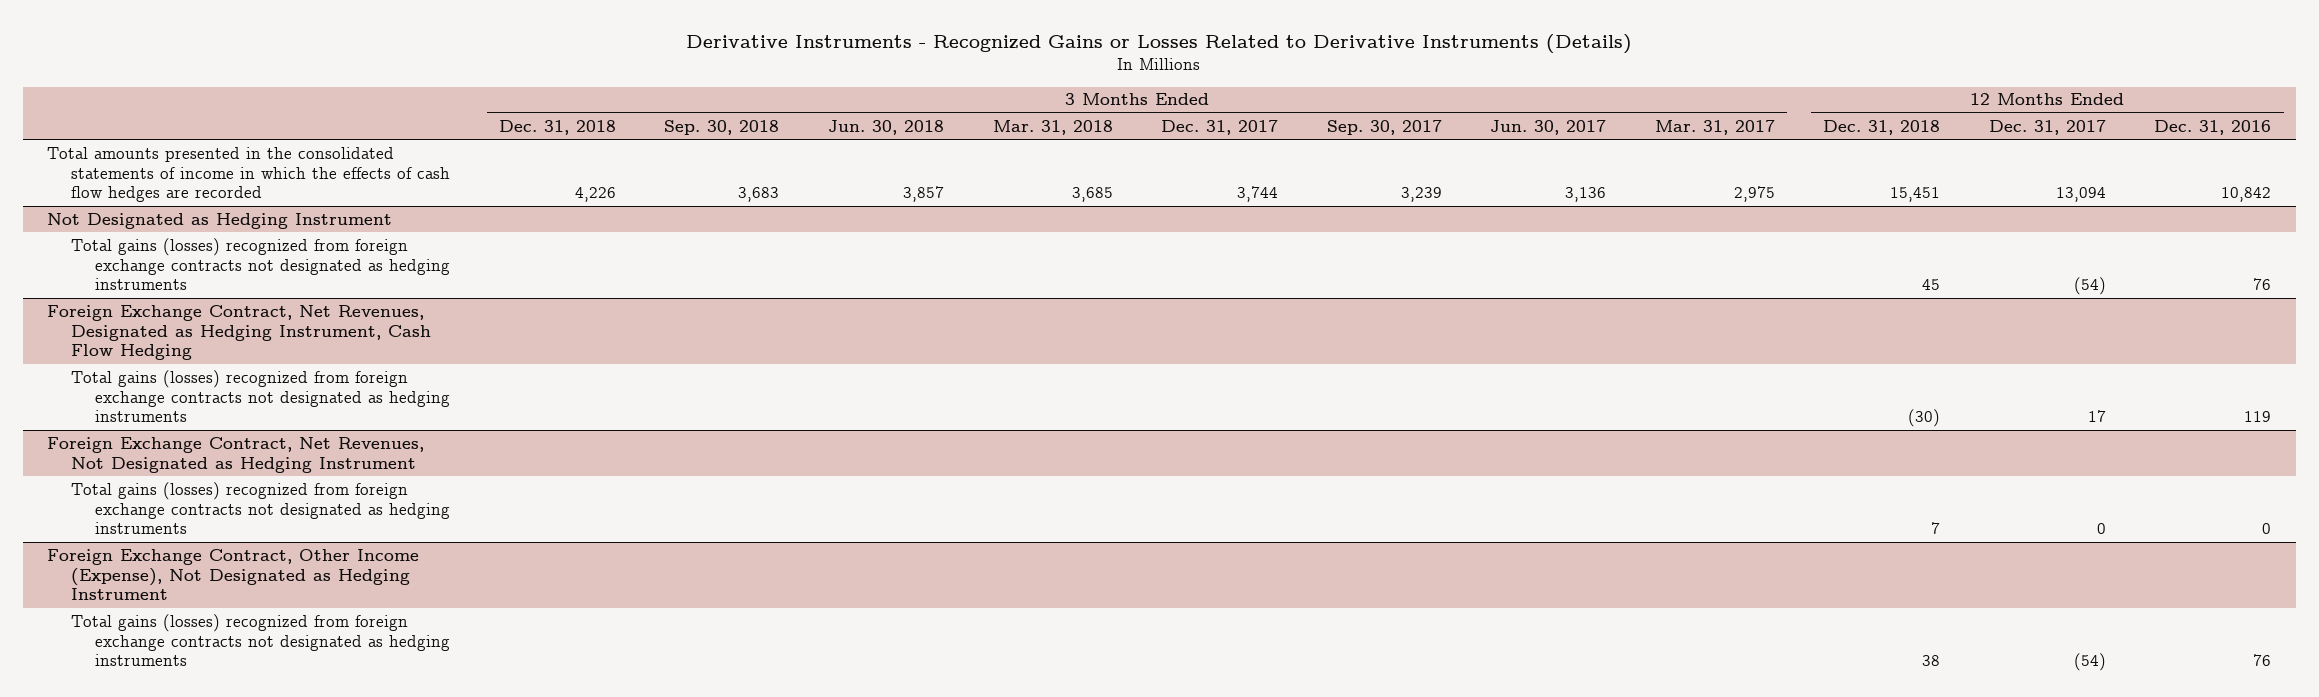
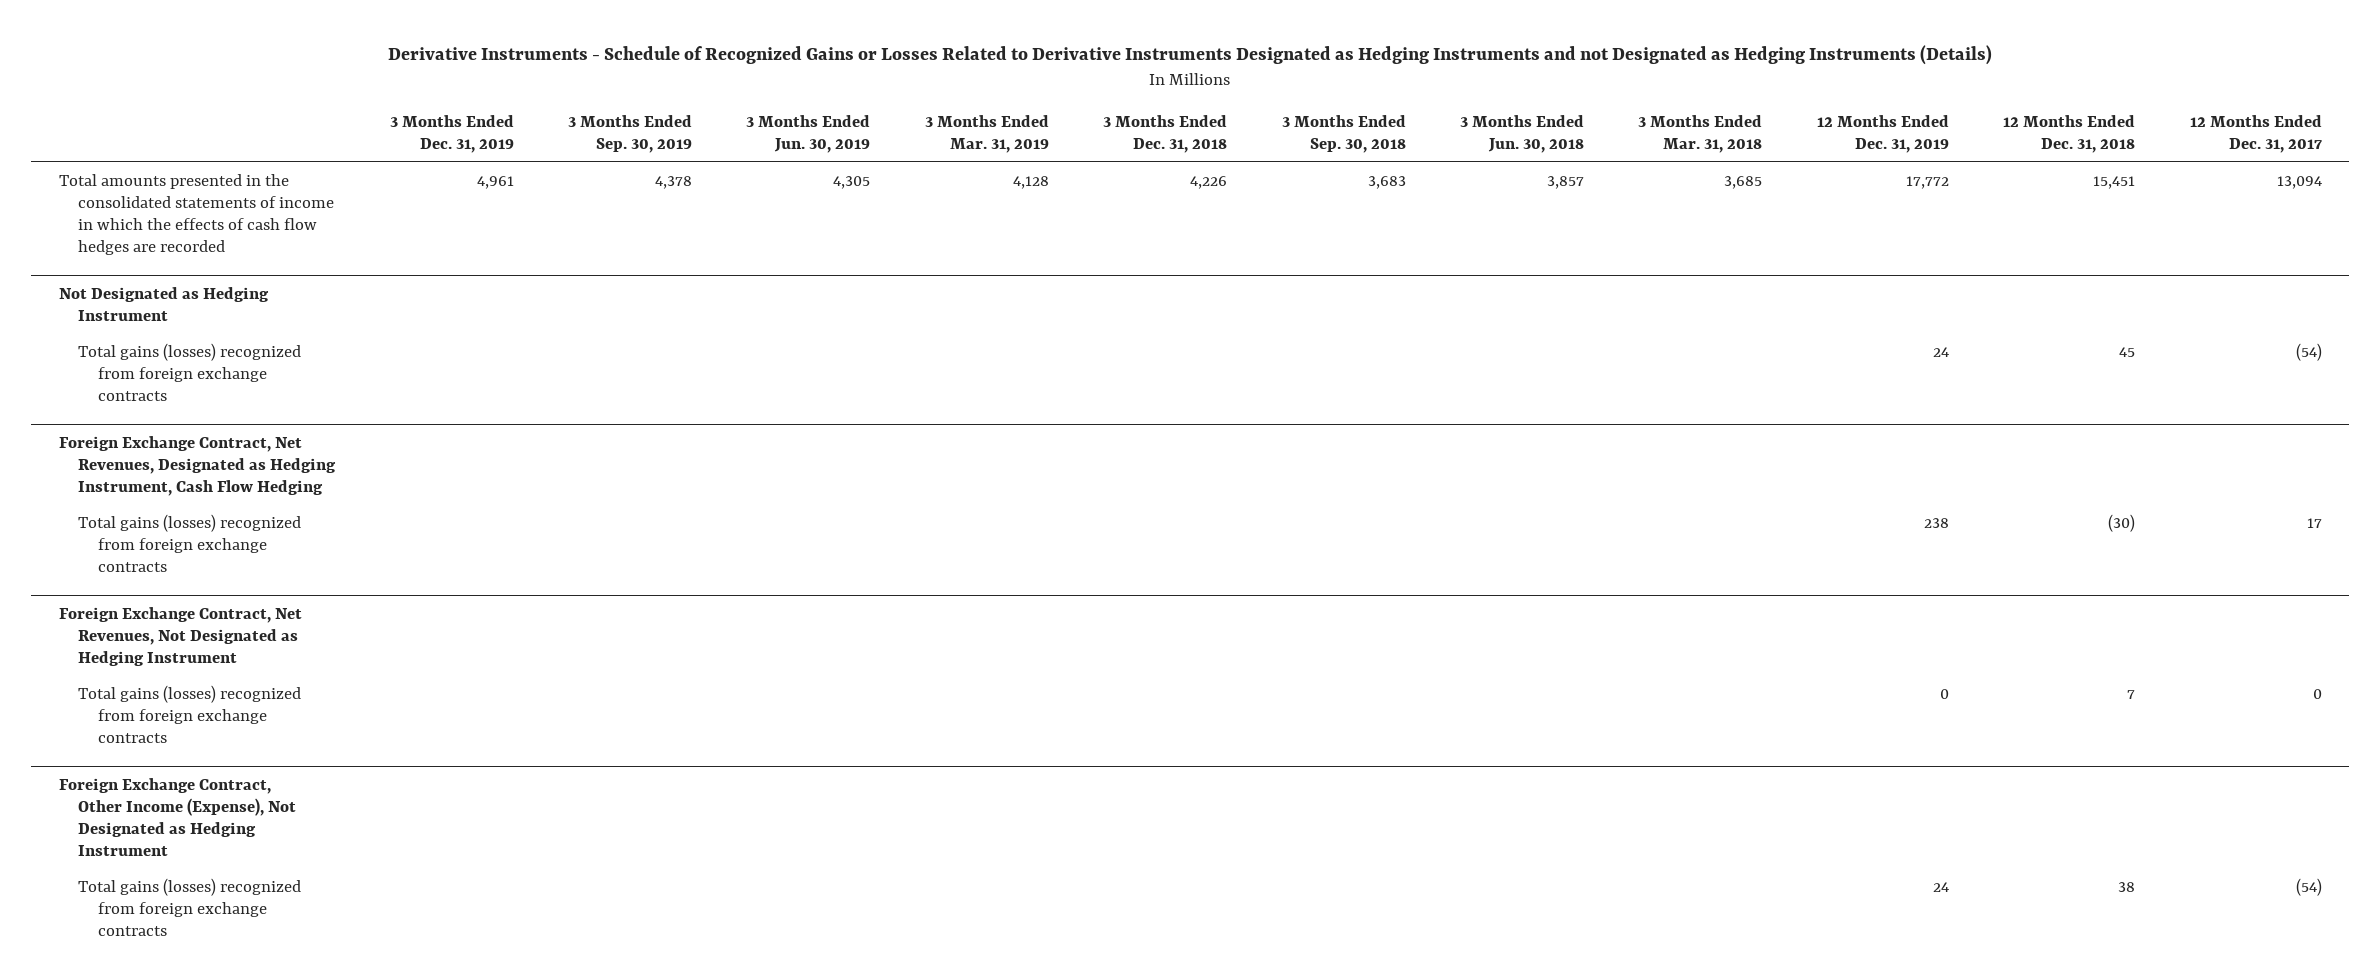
- Derivative Instruments - Recognized Gains or Losses Related to Derivative Instruments (Details)
+ Derivative Instruments - Schedule of Recognized Gains or Losses Related to Derivative Instruments Designated as Hedging Instruments and not Designated as Hedging Instruments (Details)
- | 3 Months Ended Dec. 31, 2018 | 3 Months Ended Sep. 30, 2018 | 3 Months Ended Jun. 30, 2018 | 3 Months Ended Mar. 31, 2018 | 3 Months Ended Dec. 31, 2017 | 3 Months Ended Sep. 30, 2017 | 3 Months Ended Jun. 30, 2017 | 3 Months Ended Mar. 31, 2017 | 12 Months Ended Dec. 31, 2018 | 12 Months Ended Dec. 31, 2017 | 12 Months Ended Dec. 31, 2016
+ | 3 Months Ended Dec. 31, 2019 | 3 Months Ended Sep. 30, 2019 | 3 Months Ended Jun. 30, 2019 | 3 Months Ended Mar. 31, 2019 | 3 Months Ended Dec. 31, 2018 | 3 Months Ended Sep. 30, 2018 | 3 Months Ended Jun. 30, 2018 | 3 Months Ended Mar. 31, 2018 | 12 Months Ended Dec. 31, 2019 | 12 Months Ended Dec. 31, 2018 | 12 Months Ended Dec. 31, 2017
@ Not Designated as Hedging Instrument
- Total gains (losses) recognized from foreign exchange contracts not designated as hedging instruments | | | | | | | | | 45 | (54) | 76
+ Total gains (losses) recognized from foreign exchange contracts | | | | | | | | | 24 | 45 | (54)
@ Foreign Exchange Contract, Net Revenues, Designated as Hedging Instrument, Cash Flow Hedging
- Total gains (losses) recognized from foreign exchange contracts not designated as hedging instruments | | | | | | | | | (30) | 17 | 119
+ Total gains (losses) recognized from foreign exchange contracts | | | | | | | | | 238 | (30) | 17
@ Foreign Exchange Contract, Net Revenues, Not Designated as Hedging Instrument
- Total gains (losses) recognized from foreign exchange contracts not designated as hedging instruments | | | | | | | | | 7 | 0 | 0
+ Total gains (losses) recognized from foreign exchange contracts | | | | | | | | | 0 | 7 | 0
@ Foreign Exchange Contract, Other Income (Expense), Not Designated as Hedging Instrument
- Total gains (losses) recognized from foreign exchange contracts not designated as hedging instruments | | | | | | | | | 38 | (54) | 76
+ Total gains (losses) recognized from foreign exchange contracts | | | | | | | | | 24 | 38 | (54)

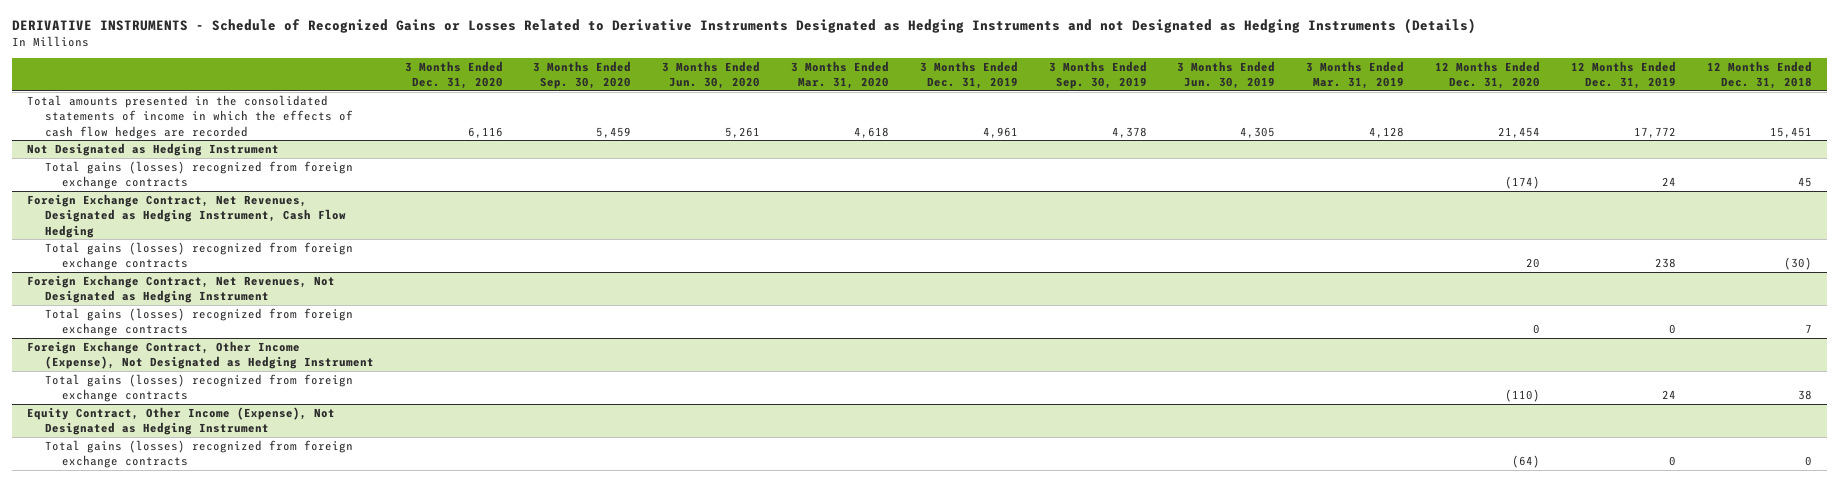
- Derivative Instruments - Schedule of Recognized Gains or Losses Related to Derivative Instruments Designated as Hedging Instruments and not Designated as Hedging Instruments (Details)
+ DERIVATIVE INSTRUMENTS - Schedule of Recognized Gains or Losses Related to Derivative Instruments Designated as Hedging Instruments and not Designated as Hedging Instruments (Details)
- | 3 Months Ended Dec. 31, 2019 | 3 Months Ended Sep. 30, 2019 | 3 Months Ended Jun. 30, 2019 | 3 Months Ended Mar. 31, 2019 | 3 Months Ended Dec. 31, 2018 | 3 Months Ended Sep. 30, 2018 | 3 Months Ended Jun. 30, 2018 | 3 Months Ended Mar. 31, 2018 | 12 Months Ended Dec. 31, 2019 | 12 Months Ended Dec. 31, 2018 | 12 Months Ended Dec. 31, 2017
+ | 3 Months Ended Dec. 31, 2020 | 3 Months Ended Sep. 30, 2020 | 3 Months Ended Jun. 30, 2020 | 3 Months Ended Mar. 31, 2020 | 3 Months Ended Dec. 31, 2019 | 3 Months Ended Sep. 30, 2019 | 3 Months Ended Jun. 30, 2019 | 3 Months Ended Mar. 31, 2019 | 12 Months Ended Dec. 31, 2020 | 12 Months Ended Dec. 31, 2019 | 12 Months Ended Dec. 31, 2018
+ Equity Contract, Other Income (Expense), Not Designated as Hedging Instrument
+ Total gains (losses) recognized from foreign exchange contracts | | | | | | | | | (64) | 0 | 0

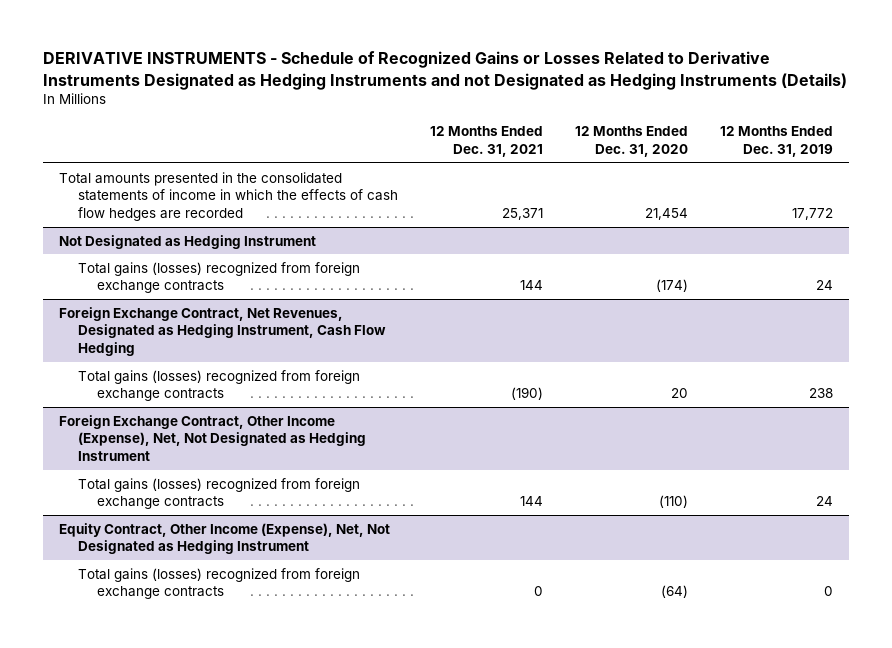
- | 3 Months Ended Dec. 31, 2020 | 3 Months Ended Sep. 30, 2020 | 3 Months Ended Jun. 30, 2020 | 3 Months Ended Mar. 31, 2020 | 3 Months Ended Dec. 31, 2019 | 3 Months Ended Sep. 30, 2019 | 3 Months Ended Jun. 30, 2019 | 3 Months Ended Mar. 31, 2019 | 12 Months Ended Dec. 31, 2020 | 12 Months Ended Dec. 31, 2019 | 12 Months Ended Dec. 31, 2018
+ | 12 Months Ended Dec. 31, 2021 | 12 Months Ended Dec. 31, 2020 | 12 Months Ended Dec. 31, 2019
- Foreign Exchange Contract, Net Revenues, Not Designated as Hedging Instrument
- Total gains (losses) recognized from foreign exchange contracts | | | | | | | | | 0 | 0 | 7
- Foreign Exchange Contract, Other Income (Expense), Not Designated as Hedging Instrument
+ Foreign Exchange Contract, Other Income (Expense), Net, Not Designated as Hedging Instrument
- Equity Contract, Other Income (Expense), Not Designated as Hedging Instrument
+ Equity Contract, Other Income (Expense), Net, Not Designated as Hedging Instrument

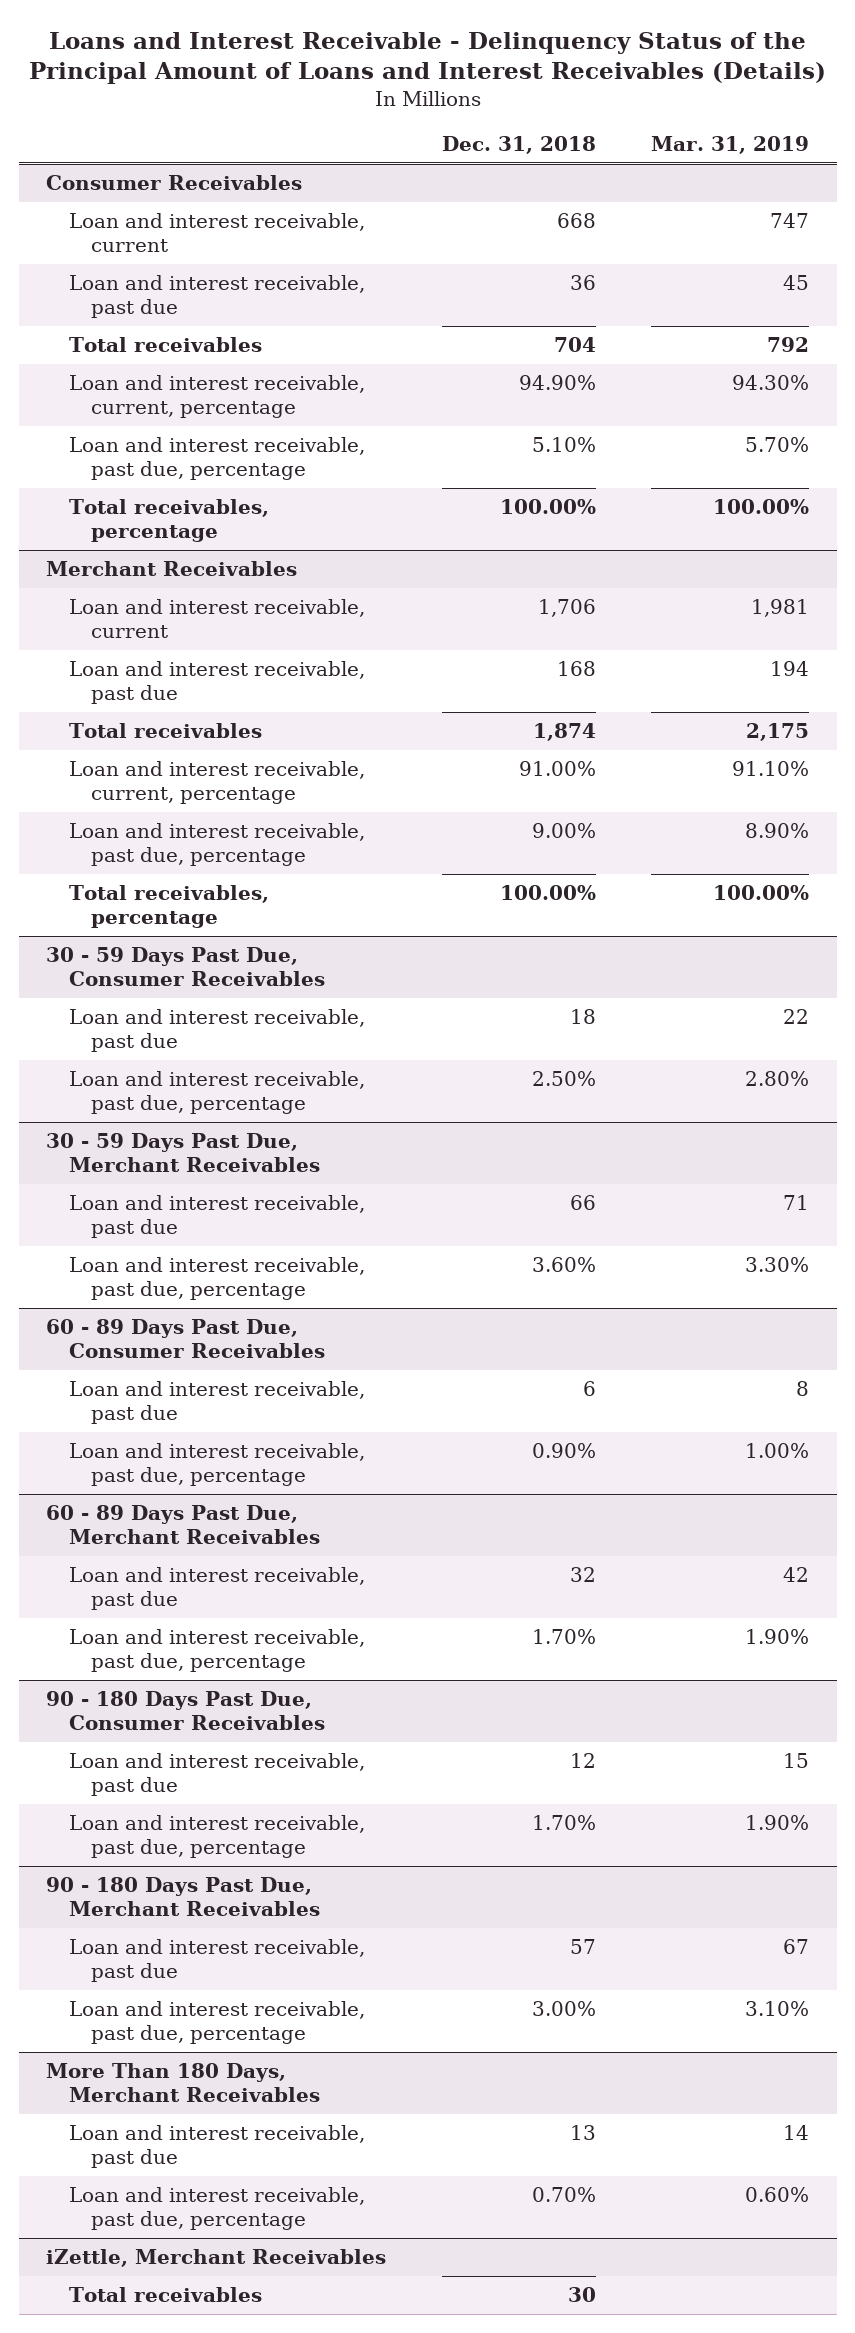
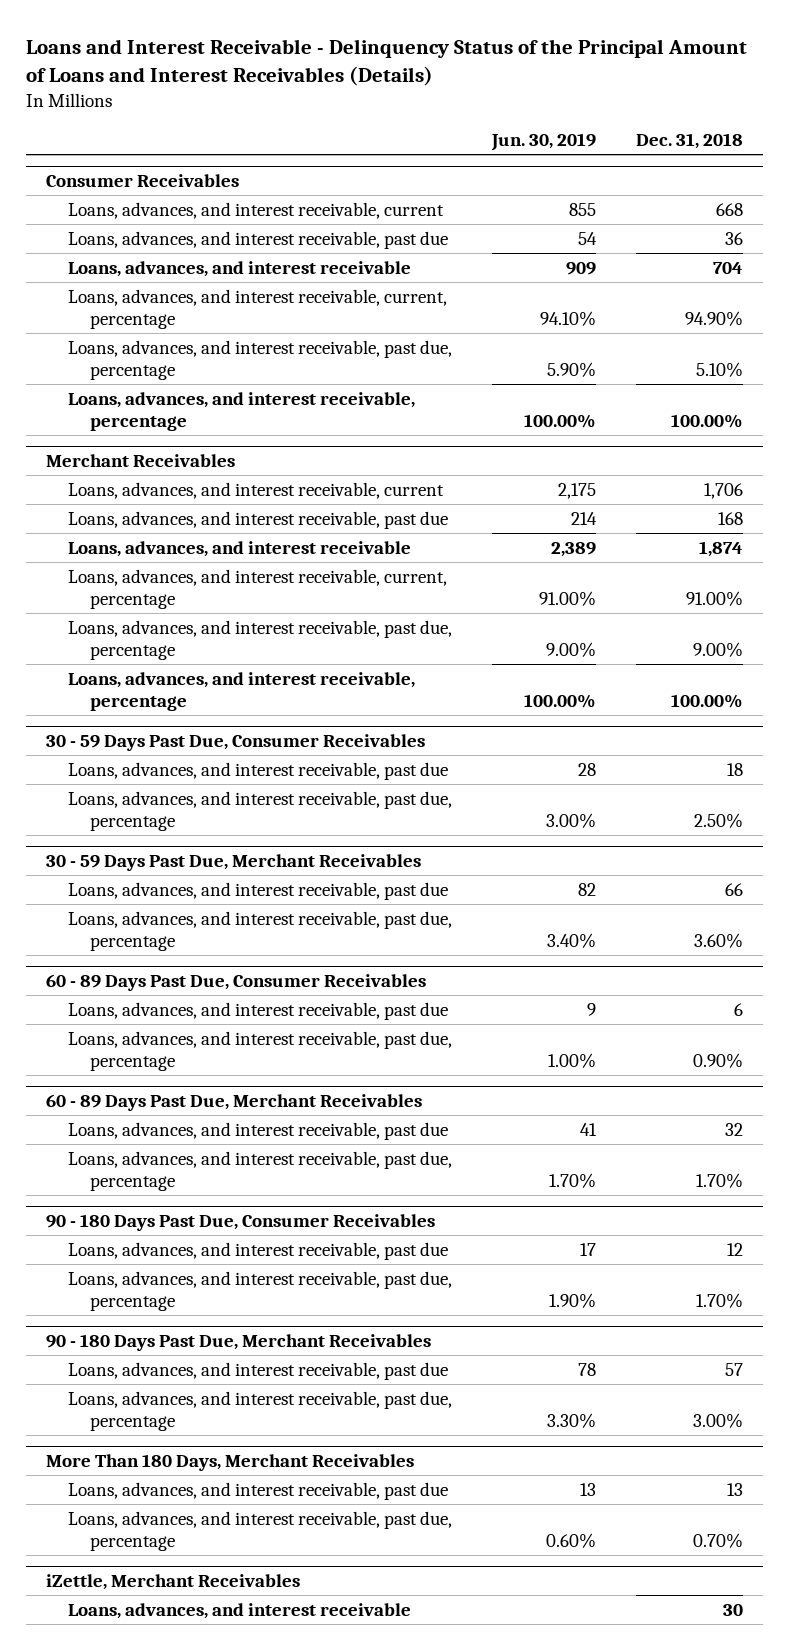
- | Dec. 31, 2018 | Mar. 31, 2019
+ | Jun. 30, 2019 | Dec. 31, 2018
@ Consumer Receivables
- Loan and interest receivable, current | 668 | 747
- Loan and interest receivable, past due | 36 | 45
- Total receivables | 704 | 792
- Loan and interest receivable, current, percentage | 94.90% | 94.30%
- Loan and interest receivable, past due, percentage | 5.10% | 5.70%
- Total receivables, percentage | 100.00% | 100.00%
+ Loans, advances, and interest receivable, current | 855 | 668
+ Loans, advances, and interest receivable, past due | 54 | 36
+ Loans, advances, and interest receivable | 909 | 704
+ Loans, advances, and interest receivable, current, percentage | 94.10% | 94.90%
+ Loans, advances, and interest receivable, past due, percentage | 5.90% | 5.10%
+ Loans, advances, and interest receivable, percentage | 100.00% | 100.00%
@ Merchant Receivables
- Loan and interest receivable, current | 1,706 | 1,981
- Loan and interest receivable, past due | 168 | 194
- Total receivables | 1,874 | 2,175
- Loan and interest receivable, current, percentage | 91.00% | 91.10%
- Loan and interest receivable, past due, percentage | 9.00% | 8.90%
- Total receivables, percentage | 100.00% | 100.00%
+ Loans, advances, and interest receivable, current | 2,175 | 1,706
+ Loans, advances, and interest receivable, past due | 214 | 168
+ Loans, advances, and interest receivable | 2,389 | 1,874
+ Loans, advances, and interest receivable, current, percentage | 91.00% | 91.00%
+ Loans, advances, and interest receivable, past due, percentage | 9.00% | 9.00%
+ Loans, advances, and interest receivable, percentage | 100.00% | 100.00%
@ 30 - 59 Days Past Due, Consumer Receivables
- Loan and interest receivable, past due | 18 | 22
- Loan and interest receivable, past due, percentage | 2.50% | 2.80%
+ Loans, advances, and interest receivable, past due | 28 | 18
+ Loans, advances, and interest receivable, past due, percentage | 3.00% | 2.50%
@ 30 - 59 Days Past Due, Merchant Receivables
- Loan and interest receivable, past due | 66 | 71
- Loan and interest receivable, past due, percentage | 3.60% | 3.30%
+ Loans, advances, and interest receivable, past due | 82 | 66
+ Loans, advances, and interest receivable, past due, percentage | 3.40% | 3.60%
@ 60 - 89 Days Past Due, Consumer Receivables
- Loan and interest receivable, past due | 6 | 8
- Loan and interest receivable, past due, percentage | 0.90% | 1.00%
+ Loans, advances, and interest receivable, past due | 9 | 6
+ Loans, advances, and interest receivable, past due, percentage | 1.00% | 0.90%
@ 60 - 89 Days Past Due, Merchant Receivables
- Loan and interest receivable, past due | 32 | 42
- Loan and interest receivable, past due, percentage | 1.70% | 1.90%
+ Loans, advances, and interest receivable, past due | 41 | 32
+ Loans, advances, and interest receivable, past due, percentage | 1.70% | 1.70%
@ 90 - 180 Days Past Due, Consumer Receivables
- Loan and interest receivable, past due | 12 | 15
- Loan and interest receivable, past due, percentage | 1.70% | 1.90%
+ Loans, advances, and interest receivable, past due | 17 | 12
+ Loans, advances, and interest receivable, past due, percentage | 1.90% | 1.70%
@ 90 - 180 Days Past Due, Merchant Receivables
- Loan and interest receivable, past due | 57 | 67
- Loan and interest receivable, past due, percentage | 3.00% | 3.10%
+ Loans, advances, and interest receivable, past due | 78 | 57
+ Loans, advances, and interest receivable, past due, percentage | 3.30% | 3.00%
@ More Than 180 Days, Merchant Receivables
- Loan and interest receivable, past due | 13 | 14
- Loan and interest receivable, past due, percentage | 0.70% | 0.60%
+ Loans, advances, and interest receivable, past due | 13 | 13
+ Loans, advances, and interest receivable, past due, percentage | 0.60% | 0.70%
@ iZettle, Merchant Receivables
- Total receivables | 30 |
+ Loans, advances, and interest receivable | | 30

